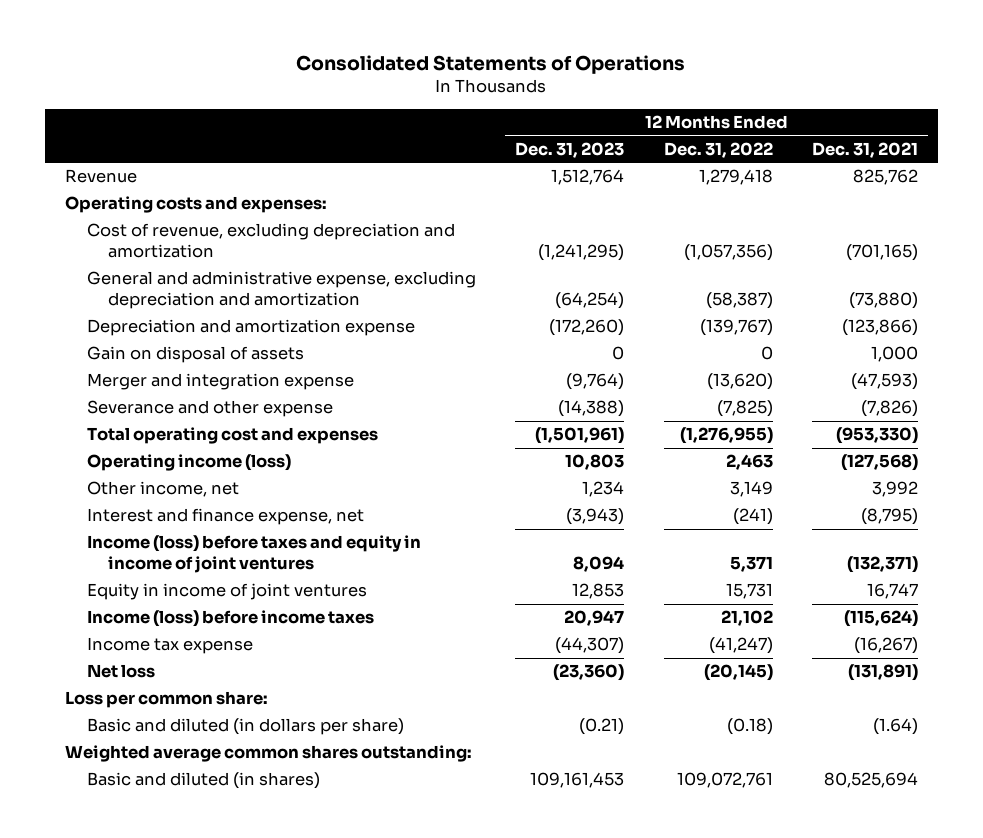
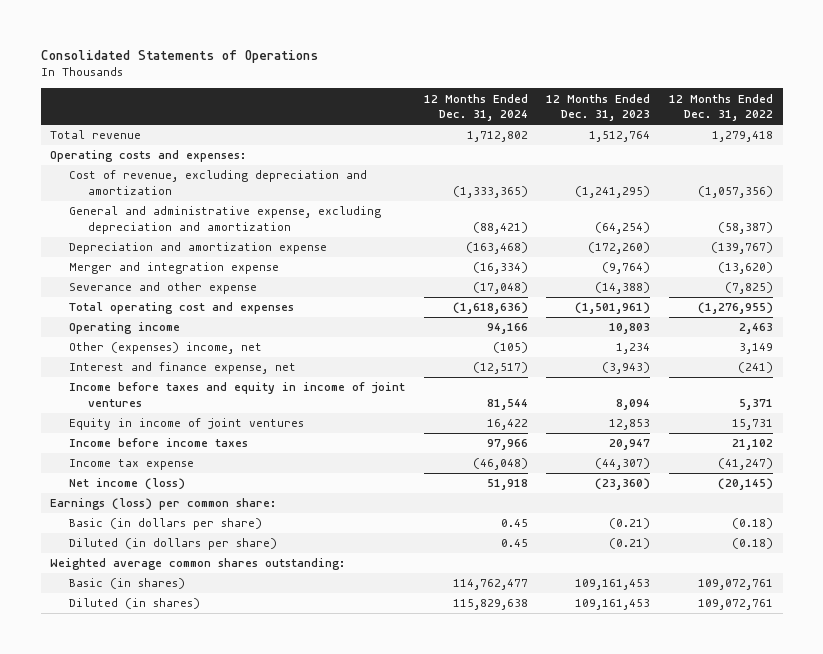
- | 12 Months Ended Dec. 31, 2023 | 12 Months Ended Dec. 31, 2022 | 12 Months Ended Dec. 31, 2021
+ | 12 Months Ended Dec. 31, 2024 | 12 Months Ended Dec. 31, 2023 | 12 Months Ended Dec. 31, 2022
- Revenue | 1,512,764 | 1,279,418 | 825,762
+ Total revenue | 1,712,802 | 1,512,764 | 1,279,418
- Gain on disposal of assets | 0 | 0 | 1,000
- Operating income (loss) | 10,803 | 2,463 | (127,568)
- Other income, net | 1,234 | 3,149 | 3,992
+ Operating income | 94,166 | 10,803 | 2,463
+ Other (expenses) income, net | (105) | 1,234 | 3,149
- Income (loss) before taxes and equity in income of joint ventures | 8,094 | 5,371 | (132,371)
+ Income before taxes and equity in income of joint ventures | 81,544 | 8,094 | 5,371
- Income (loss) before income taxes | 20,947 | 21,102 | (115,624)
+ Income before income taxes | 97,966 | 20,947 | 21,102
- Net loss | (23,360) | (20,145) | (131,891)
- Loss per common share:
- Basic and diluted (in dollars per share) | (0.21) | (0.18) | (1.64)
+ Net income (loss) | 51,918 | (23,360) | (20,145)
+ Earnings (loss) per common share:
+ Basic (in dollars per share) | 0.45 | (0.21) | (0.18)
+ Diluted (in dollars per share) | 0.45 | (0.21) | (0.18)
- Basic and diluted (in shares) | 109,161,453 | 109,072,761 | 80,525,694
+ Basic (in shares) | 114,762,477 | 109,161,453 | 109,072,761
+ Diluted (in shares) | 115,829,638 | 109,161,453 | 109,072,761

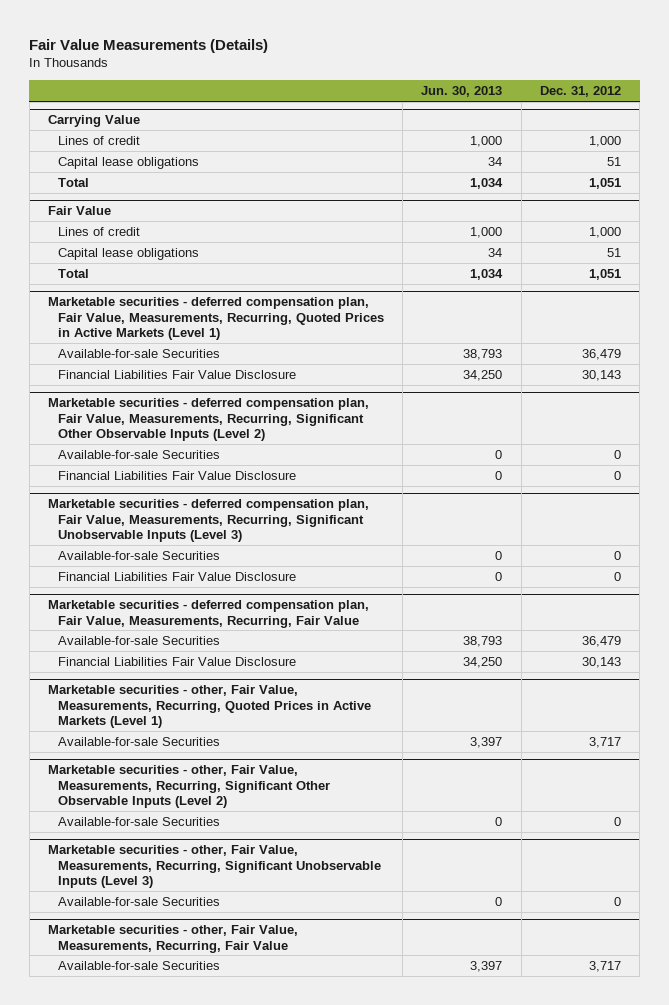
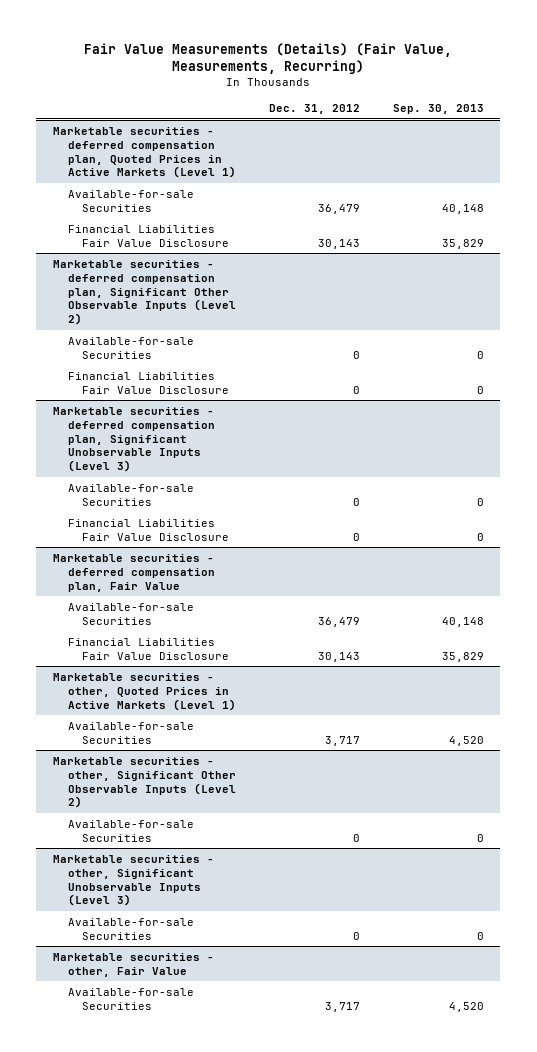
- Fair Value Measurements (Details)
+ Fair Value Measurements (Details) (Fair Value, Measurements, Recurring)
- | Jun. 30, 2013 | Dec. 31, 2012
+ | Dec. 31, 2012 | Sep. 30, 2013
- Carrying Value
- Lines of credit | 1,000 | 1,000
- Capital lease obligations | 34 | 51
- Total | 1,034 | 1,051
- Fair Value
- Lines of credit | 1,000 | 1,000
- Capital lease obligations | 34 | 51
- Total | 1,034 | 1,051
- Marketable securities - deferred compensation plan, Fair Value, Measurements, Recurring, Quoted Prices in Active Markets (Level 1)
+ Marketable securities - deferred compensation plan, Quoted Prices in Active Markets (Level 1)
- Marketable securities - deferred compensation plan, Fair Value, Measurements, Recurring, Significant Other Observable Inputs (Level 2)
+ Marketable securities - deferred compensation plan, Significant Other Observable Inputs (Level 2)
- Marketable securities - deferred compensation plan, Fair Value, Measurements, Recurring, Significant Unobservable Inputs (Level 3)
+ Marketable securities - deferred compensation plan, Significant Unobservable Inputs (Level 3)
- Marketable securities - deferred compensation plan, Fair Value, Measurements, Recurring, Fair Value
+ Marketable securities - deferred compensation plan, Fair Value
- Marketable securities - other, Fair Value, Measurements, Recurring, Quoted Prices in Active Markets (Level 1)
+ Marketable securities - other, Quoted Prices in Active Markets (Level 1)
- Marketable securities - other, Fair Value, Measurements, Recurring, Significant Other Observable Inputs (Level 2)
+ Marketable securities - other, Significant Other Observable Inputs (Level 2)
- Marketable securities - other, Fair Value, Measurements, Recurring, Significant Unobservable Inputs (Level 3)
+ Marketable securities - other, Significant Unobservable Inputs (Level 3)
- Marketable securities - other, Fair Value, Measurements, Recurring, Fair Value
+ Marketable securities - other, Fair Value

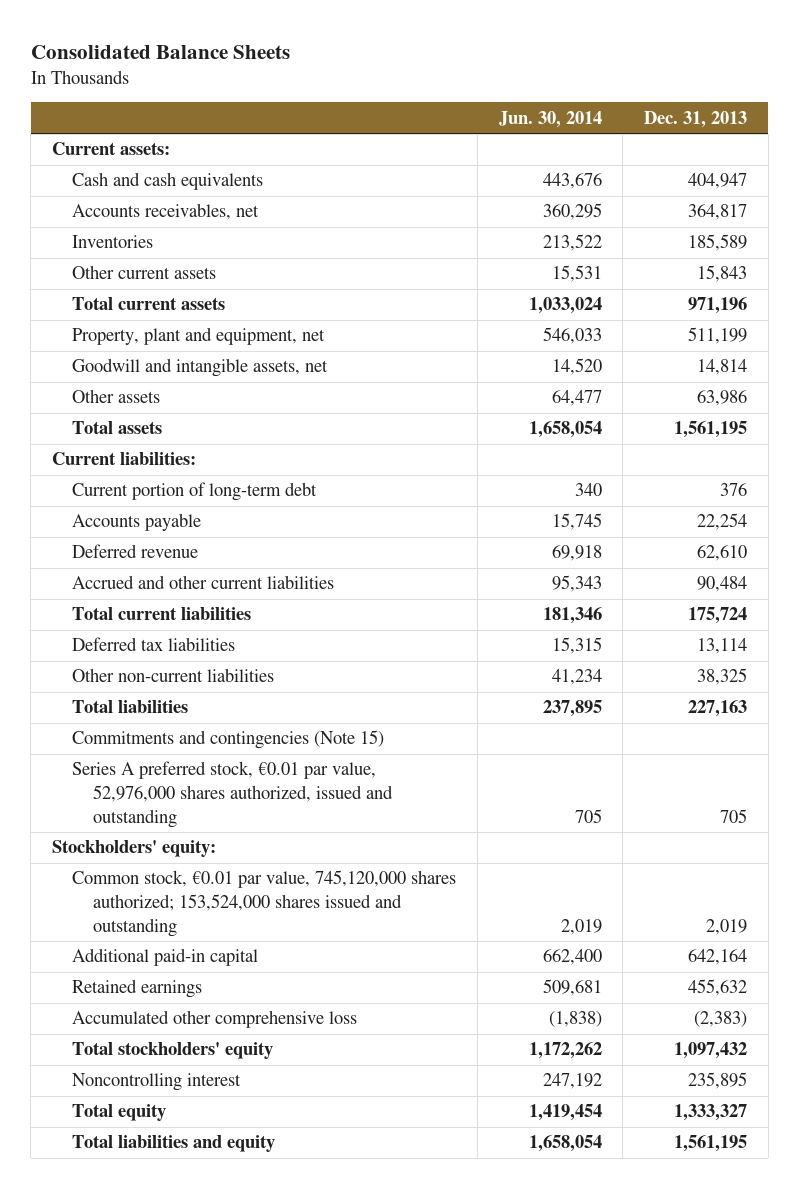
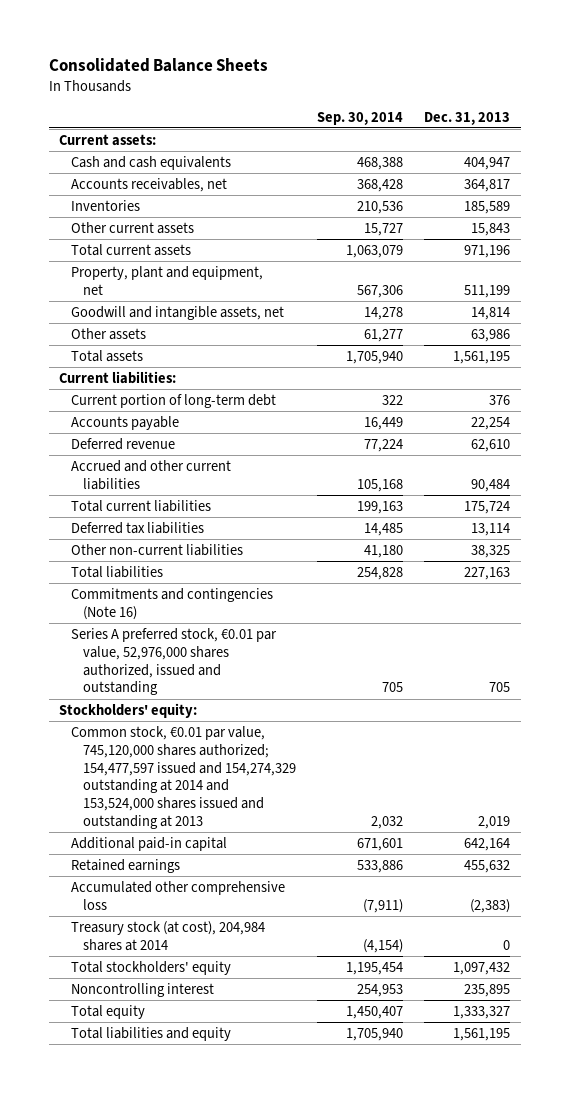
- | Jun. 30, 2014 | Dec. 31, 2013
+ | Sep. 30, 2014 | Dec. 31, 2013
- Commitments and contingencies (Note 15)
+ Commitments and contingencies (Note 16)
- Common stock, €0.01 par value, 745,120,000 shares authorized; 153,524,000 shares issued and outstanding | 2,019 | 2,019
+ Common stock, €0.01 par value, 745,120,000 shares authorized; 154,477,597 issued and 154,274,329 outstanding at 2014 and 153,524,000 shares issued and outstanding at 2013 | 2,032 | 2,019
+ Treasury stock (at cost), 204,984 shares at 2014 | (4,154) | 0

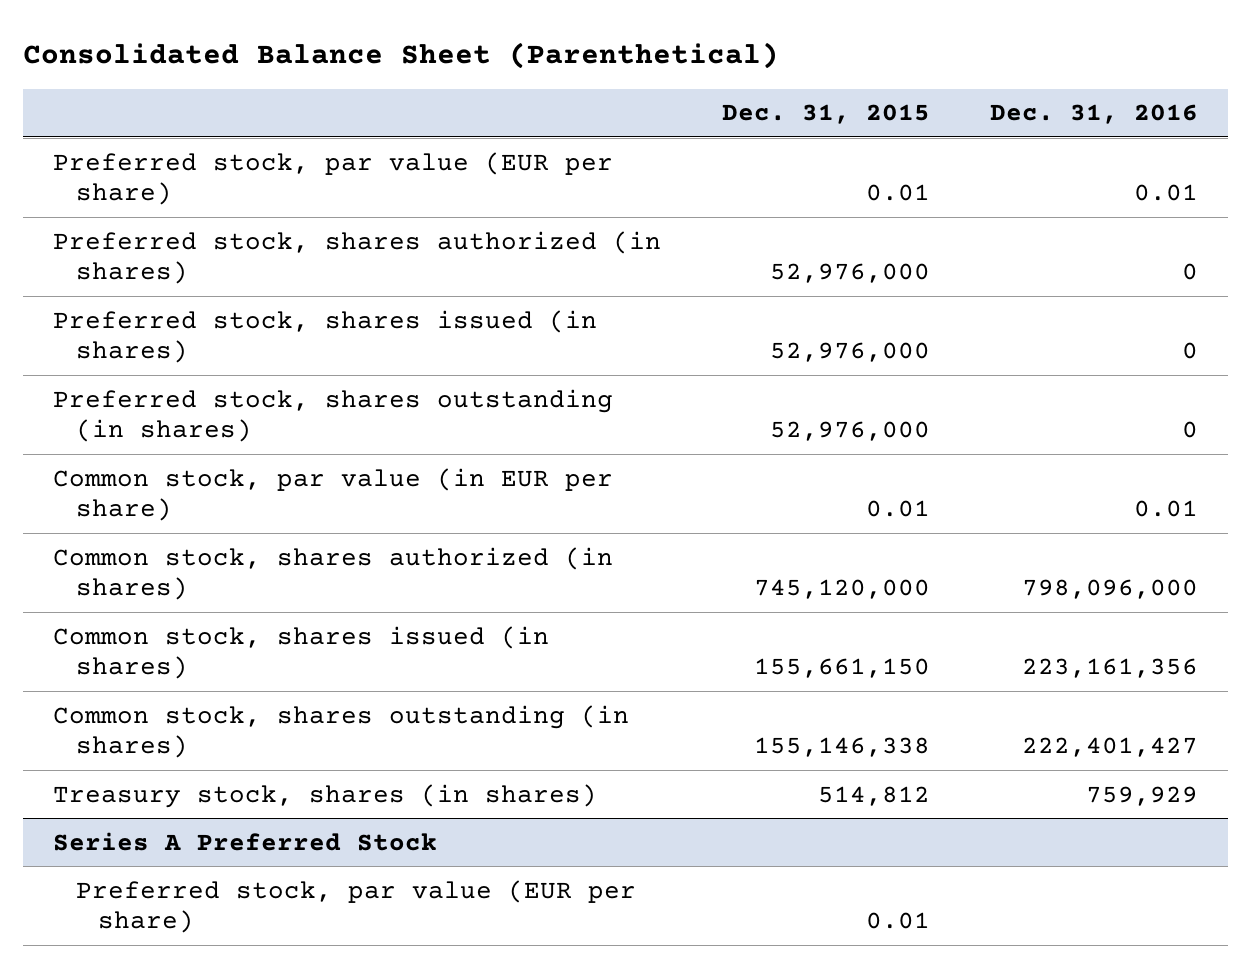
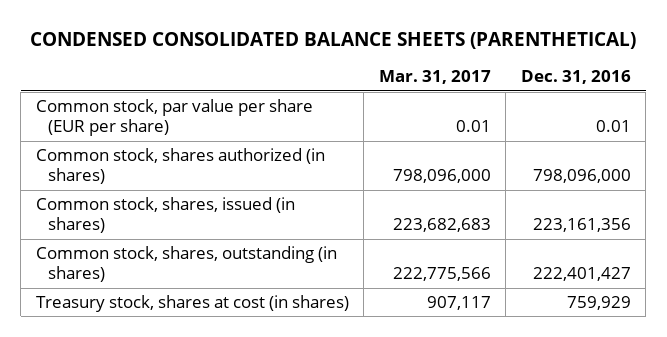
- Consolidated Balance Sheet (Parenthetical)
+ CONDENSED CONSOLIDATED BALANCE SHEETS (PARENTHETICAL)
- | Dec. 31, 2015 | Dec. 31, 2016
+ | Mar. 31, 2017 | Dec. 31, 2016
- Preferred stock, par value (EUR per share) | 0.01 | 0.01
- Preferred stock, shares authorized (in shares) | 52,976,000 | 0
- Preferred stock, shares issued (in shares) | 52,976,000 | 0
- Preferred stock, shares outstanding (in shares) | 52,976,000 | 0
- Common stock, par value (in EUR per share) | 0.01 | 0.01
+ Common stock, par value per share (EUR per share) | 0.01 | 0.01
- Common stock, shares issued (in shares) | 155,661,150 | 223,161,356
- Common stock, shares outstanding (in shares) | 155,146,338 | 222,401,427
- Treasury stock, shares (in shares) | 514,812 | 759,929
- Series A Preferred Stock
- Preferred stock, par value (EUR per share) | 0.01 |
+ Common stock, shares, issued (in shares) | 223,682,683 | 223,161,356
+ Common stock, shares, outstanding (in shares) | 222,775,566 | 222,401,427
+ Treasury stock, shares at cost (in shares) | 907,117 | 759,929

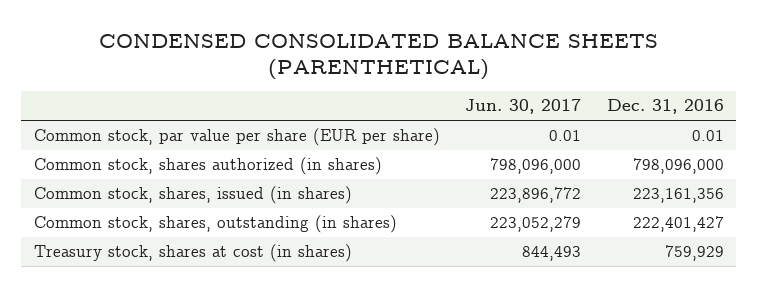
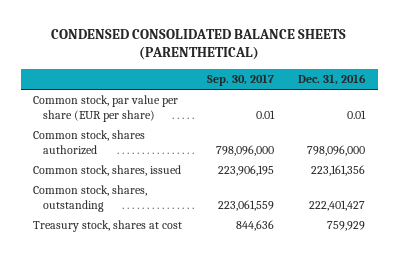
- | Jun. 30, 2017 | Dec. 31, 2016
+ | Sep. 30, 2017 | Dec. 31, 2016
- Common stock, shares authorized (in shares) | 798,096,000 | 798,096,000
- Common stock, shares, issued (in shares) | 223,896,772 | 223,161,356
- Common stock, shares, outstanding (in shares) | 223,052,279 | 222,401,427
- Treasury stock, shares at cost (in shares) | 844,493 | 759,929
+ Common stock, shares authorized | 798,096,000 | 798,096,000
+ Common stock, shares, issued | 223,906,195 | 223,161,356
+ Common stock, shares, outstanding | 223,061,559 | 222,401,427
+ Treasury stock, shares at cost | 844,636 | 759,929

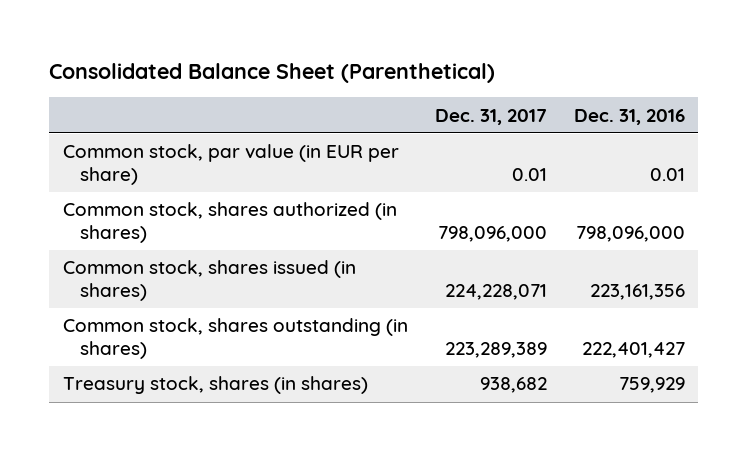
- CONDENSED CONSOLIDATED BALANCE SHEETS (PARENTHETICAL)
+ Consolidated Balance Sheet (Parenthetical)
- | Sep. 30, 2017 | Dec. 31, 2016
+ | Dec. 31, 2017 | Dec. 31, 2016
- Common stock, par value per share (EUR per share) | 0.01 | 0.01
- Common stock, shares authorized | 798,096,000 | 798,096,000
- Common stock, shares, issued | 223,906,195 | 223,161,356
- Common stock, shares, outstanding | 223,061,559 | 222,401,427
- Treasury stock, shares at cost | 844,636 | 759,929
+ Common stock, par value (in EUR per share) | 0.01 | 0.01
+ Common stock, shares authorized (in shares) | 798,096,000 | 798,096,000
+ Common stock, shares issued (in shares) | 224,228,071 | 223,161,356
+ Common stock, shares outstanding (in shares) | 223,289,389 | 222,401,427
+ Treasury stock, shares (in shares) | 938,682 | 759,929

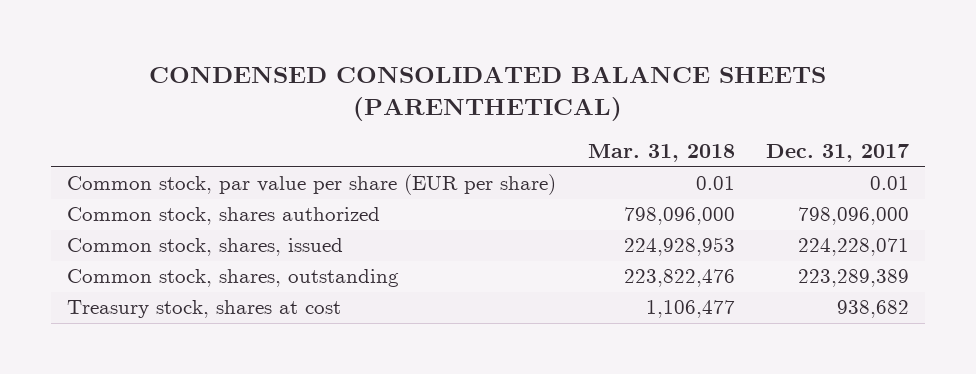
- Consolidated Balance Sheet (Parenthetical)
+ CONDENSED CONSOLIDATED BALANCE SHEETS (PARENTHETICAL)
- | Dec. 31, 2017 | Dec. 31, 2016
+ | Mar. 31, 2018 | Dec. 31, 2017
- Common stock, par value (in EUR per share) | 0.01 | 0.01
- Common stock, shares authorized (in shares) | 798,096,000 | 798,096,000
- Common stock, shares issued (in shares) | 224,228,071 | 223,161,356
- Common stock, shares outstanding (in shares) | 223,289,389 | 222,401,427
- Treasury stock, shares (in shares) | 938,682 | 759,929
+ Common stock, par value per share (EUR per share) | 0.01 | 0.01
+ Common stock, shares authorized | 798,096,000 | 798,096,000
+ Common stock, shares, issued | 224,928,953 | 224,228,071
+ Common stock, shares, outstanding | 223,822,476 | 223,289,389
+ Treasury stock, shares at cost | 1,106,477 | 938,682

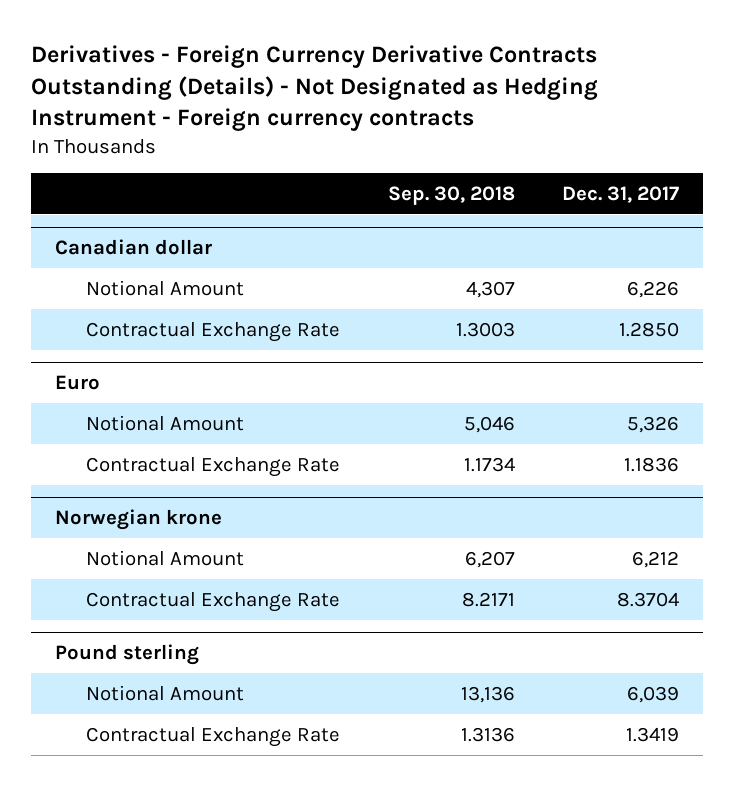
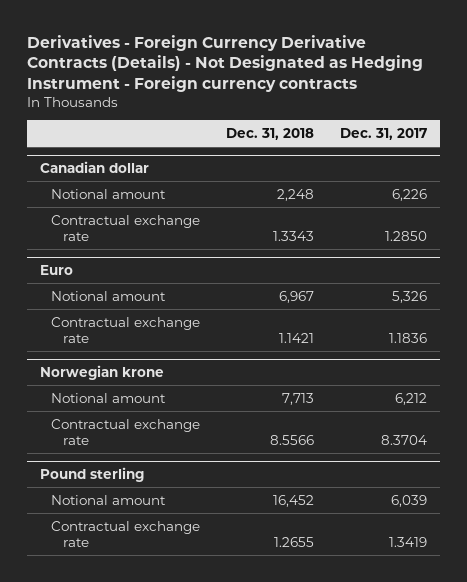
- Derivatives - Foreign Currency Derivative Contracts Outstanding (Details) - Not Designated as Hedging Instrument - Foreign currency contracts
+ Derivatives - Foreign Currency Derivative Contracts (Details) - Not Designated as Hedging Instrument - Foreign currency contracts
- | Sep. 30, 2018 | Dec. 31, 2017
+ | Dec. 31, 2018 | Dec. 31, 2017
@ Canadian dollar
- Notional Amount | 4,307 | 6,226
- Contractual Exchange Rate | 1.3003 | 1.2850
+ Notional amount | 2,248 | 6,226
+ Contractual exchange rate | 1.3343 | 1.2850
@ Euro
- Notional Amount | 5,046 | 5,326
- Contractual Exchange Rate | 1.1734 | 1.1836
+ Notional amount | 6,967 | 5,326
+ Contractual exchange rate | 1.1421 | 1.1836
@ Norwegian krone
- Notional Amount | 6,207 | 6,212
- Contractual Exchange Rate | 8.2171 | 8.3704
+ Notional amount | 7,713 | 6,212
+ Contractual exchange rate | 8.5566 | 8.3704
@ Pound sterling
- Notional Amount | 13,136 | 6,039
- Contractual Exchange Rate | 1.3136 | 1.3419
+ Notional amount | 16,452 | 6,039
+ Contractual exchange rate | 1.2655 | 1.3419

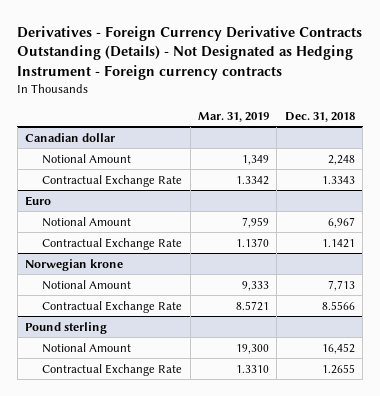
- Derivatives - Foreign Currency Derivative Contracts (Details) - Not Designated as Hedging Instrument - Foreign currency contracts
+ Derivatives - Foreign Currency Derivative Contracts Outstanding (Details) - Not Designated as Hedging Instrument - Foreign currency contracts
- | Dec. 31, 2018 | Dec. 31, 2017
+ | Mar. 31, 2019 | Dec. 31, 2018
@ Canadian dollar
- Notional amount | 2,248 | 6,226
- Contractual exchange rate | 1.3343 | 1.2850
+ Notional Amount | 1,349 | 2,248
+ Contractual Exchange Rate | 1.3342 | 1.3343
@ Euro
- Notional amount | 6,967 | 5,326
- Contractual exchange rate | 1.1421 | 1.1836
+ Notional Amount | 7,959 | 6,967
+ Contractual Exchange Rate | 1.1370 | 1.1421
@ Norwegian krone
- Notional amount | 7,713 | 6,212
- Contractual exchange rate | 8.5566 | 8.3704
+ Notional Amount | 9,333 | 7,713
+ Contractual Exchange Rate | 8.5721 | 8.5566
@ Pound sterling
- Notional amount | 16,452 | 6,039
- Contractual exchange rate | 1.2655 | 1.3419
+ Notional Amount | 19,300 | 16,452
+ Contractual Exchange Rate | 1.3310 | 1.2655

